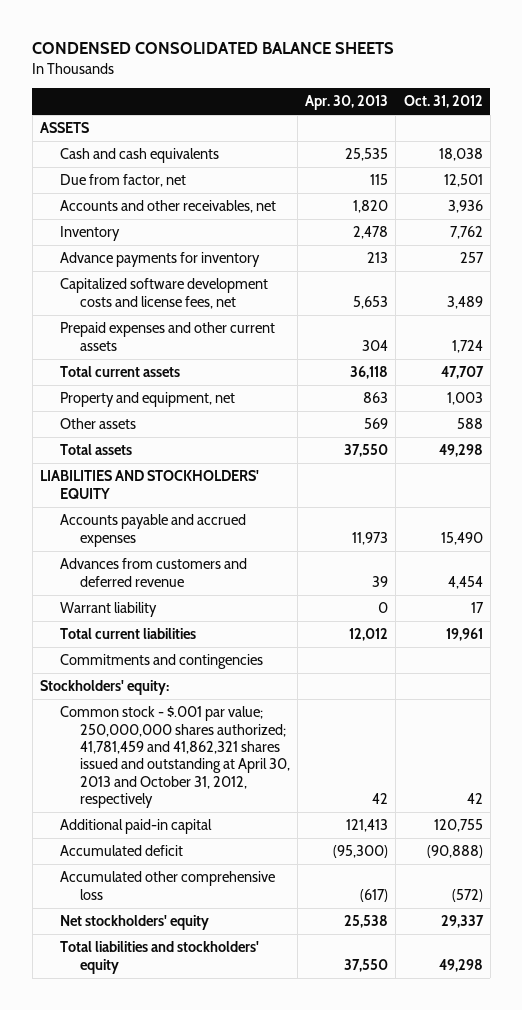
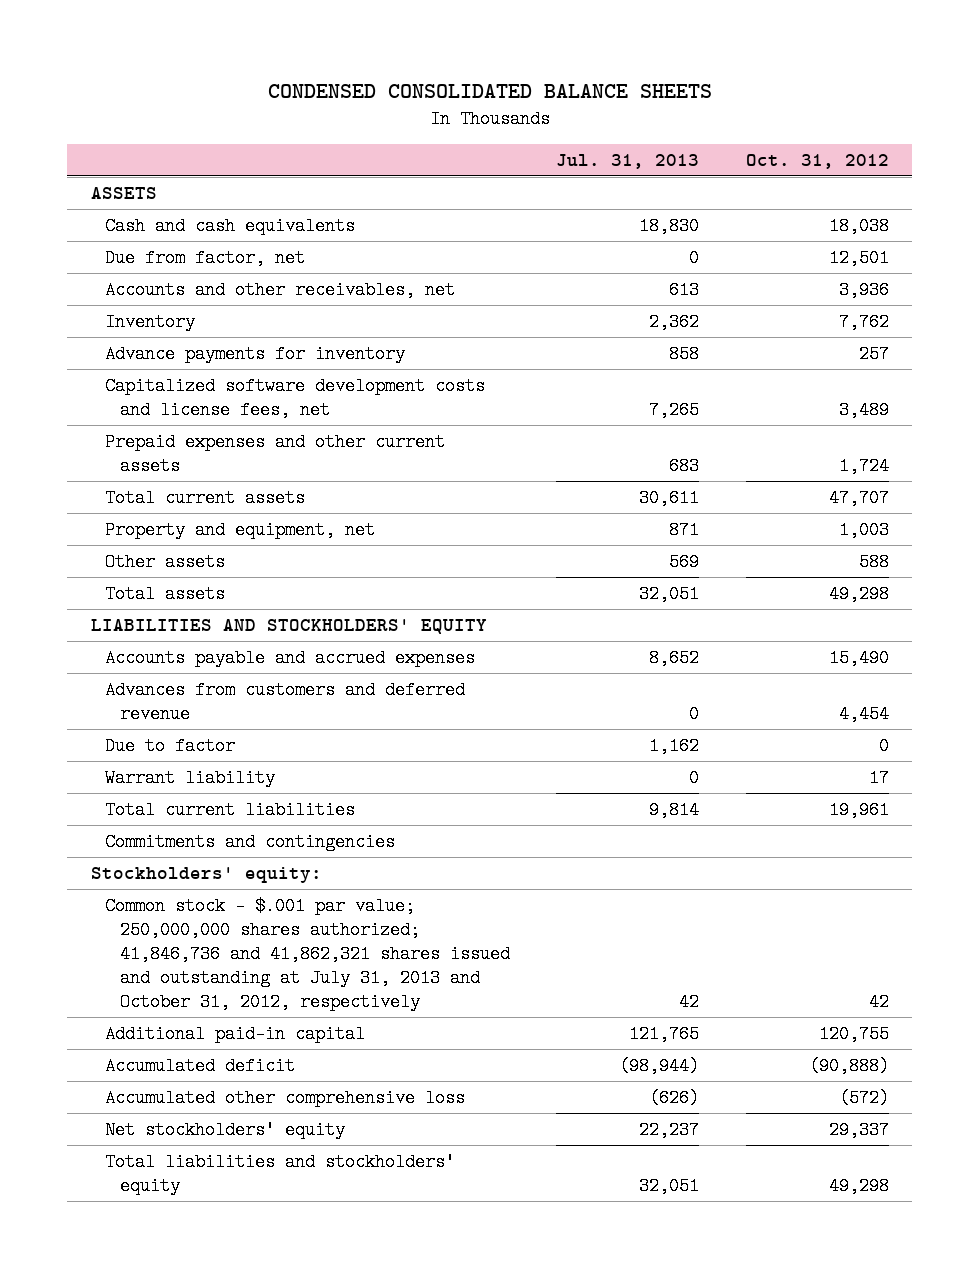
- | Apr. 30, 2013 | Oct. 31, 2012
+ | Jul. 31, 2013 | Oct. 31, 2012
+ Due to factor | 1,162 | 0
- Common stock - $.001 par value; 250,000,000 shares authorized; 41,781,459 and 41,862,321 shares issued and outstanding at April 30, 2013 and October 31, 2012, respectively | 42 | 42
+ Common stock - $.001 par value; 250,000,000 shares authorized; 41,846,736 and 41,862,321 shares issued and outstanding at July 31, 2013 and October 31, 2012, respectively | 42 | 42

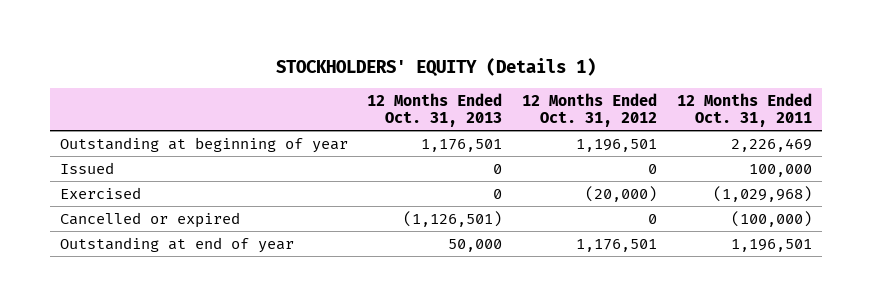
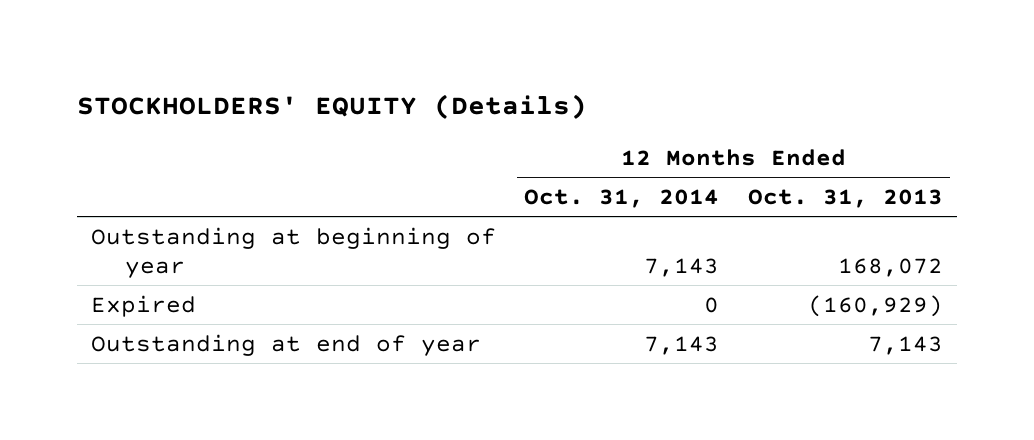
- STOCKHOLDERS' EQUITY (Details 1)
+ STOCKHOLDERS' EQUITY (Details)
- | 12 Months Ended Oct. 31, 2013 | 12 Months Ended Oct. 31, 2012 | 12 Months Ended Oct. 31, 2011
+ | 12 Months Ended Oct. 31, 2014 | 12 Months Ended Oct. 31, 2013
- Outstanding at beginning of year | 1,176,501 | 1,196,501 | 2,226,469
- Issued | 0 | 0 | 100,000
- Exercised | 0 | (20,000) | (1,029,968)
- Cancelled or expired | (1,126,501) | 0 | (100,000)
- Outstanding at end of year | 50,000 | 1,176,501 | 1,196,501
+ Outstanding at beginning of year | 7,143 | 168,072
+ Expired | 0 | (160,929)
+ Outstanding at end of year | 7,143 | 7,143

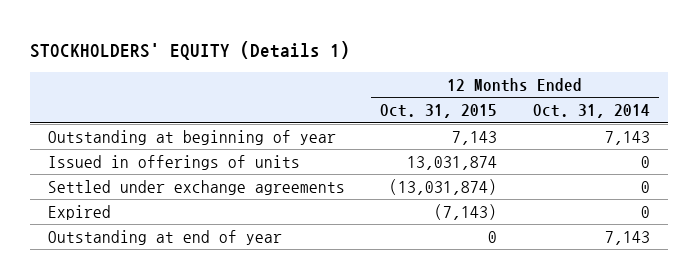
- STOCKHOLDERS' EQUITY (Details)
+ STOCKHOLDERS' EQUITY (Details 1)
- | 12 Months Ended Oct. 31, 2014 | 12 Months Ended Oct. 31, 2013
+ | 12 Months Ended Oct. 31, 2015 | 12 Months Ended Oct. 31, 2014
+ Issued in offerings of units | 13,031,874 | 0
+ Settled under exchange agreements | (13,031,874) | 0

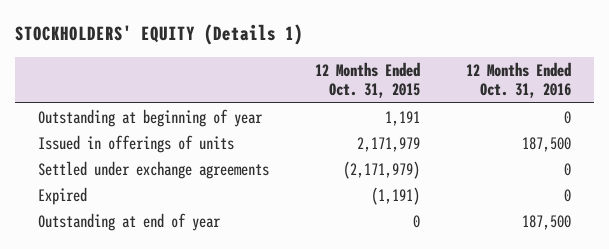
- | 12 Months Ended Oct. 31, 2015 | 12 Months Ended Oct. 31, 2014
+ | 12 Months Ended Oct. 31, 2015 | 12 Months Ended Oct. 31, 2016
- Outstanding at beginning of year | 7,143 | 7,143
- Issued in offerings of units | 13,031,874 | 0
- Settled under exchange agreements | (13,031,874) | 0
- Expired | (7,143) | 0
+ Outstanding at beginning of year | 1,191 | 0
+ Issued in offerings of units | 2,171,979 | 187,500
+ Settled under exchange agreements | (2,171,979) | 0
+ Expired | (1,191) | 0

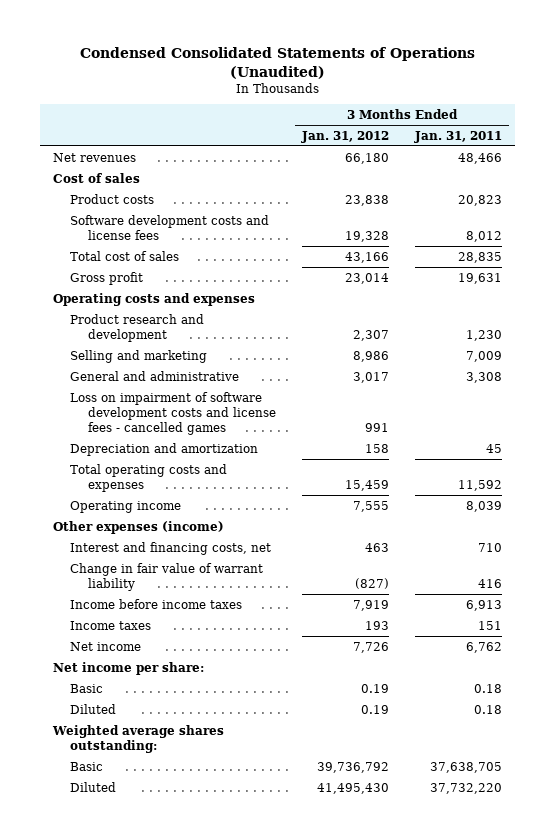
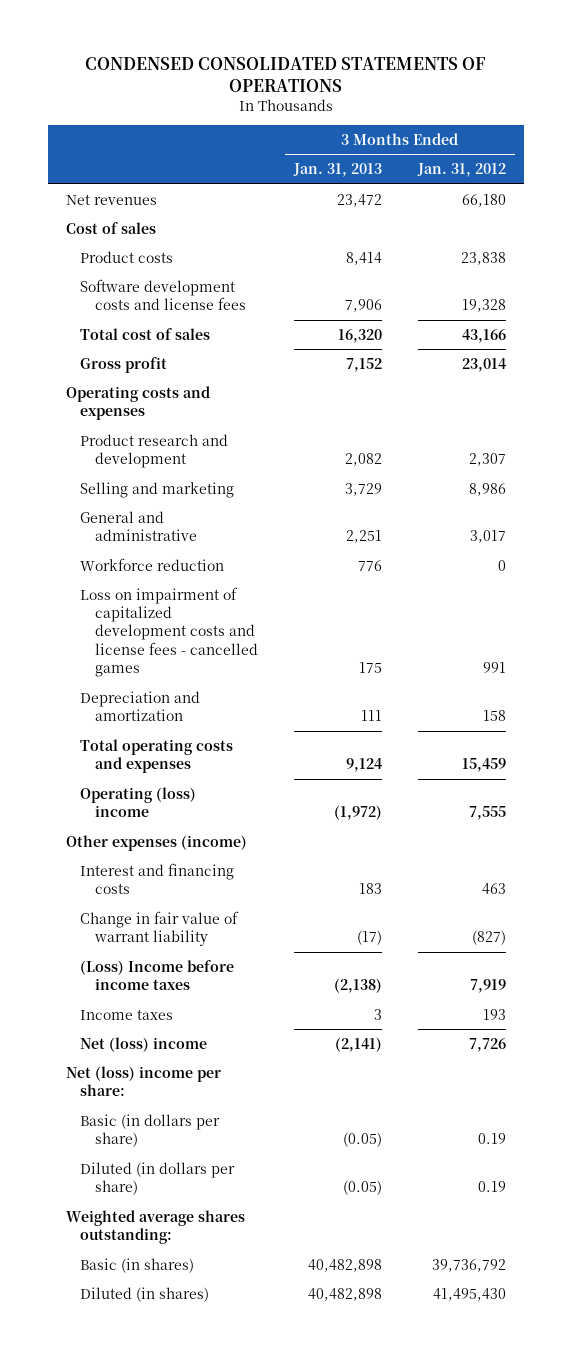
- Condensed Consolidated Statements of Operations (Unaudited)
+ CONDENSED CONSOLIDATED STATEMENTS OF OPERATIONS
- | 3 Months Ended Jan. 31, 2012 | 3 Months Ended Jan. 31, 2011
+ | 3 Months Ended Jan. 31, 2013 | 3 Months Ended Jan. 31, 2012
- Loss on impairment of software development costs and license fees - cancelled games | 991 |
+ Workforce reduction | 776 | 0
+ Loss on impairment of capitalized development costs and license fees - cancelled games | 175 | 991
- Operating income | 7,555 | 8,039
+ Operating (loss) income | (1,972) | 7,555
- Interest and financing costs, net | 463 | 710
+ Interest and financing costs | 183 | 463
- Income before income taxes | 7,919 | 6,913
+ (Loss) Income before income taxes | (2,138) | 7,919
- Net income | 7,726 | 6,762
- Net income per share:
- Basic | 0.19 | 0.18
- Diluted | 0.19 | 0.18
+ Net (loss) income | (2,141) | 7,726
+ Net (loss) income per share:
+ Basic (in dollars per share) | (0.05) | 0.19
+ Diluted (in dollars per share) | (0.05) | 0.19
- Basic | 39,736,792 | 37,638,705
- Diluted | 41,495,430 | 37,732,220
+ Basic (in shares) | 40,482,898 | 39,736,792
+ Diluted (in shares) | 40,482,898 | 41,495,430

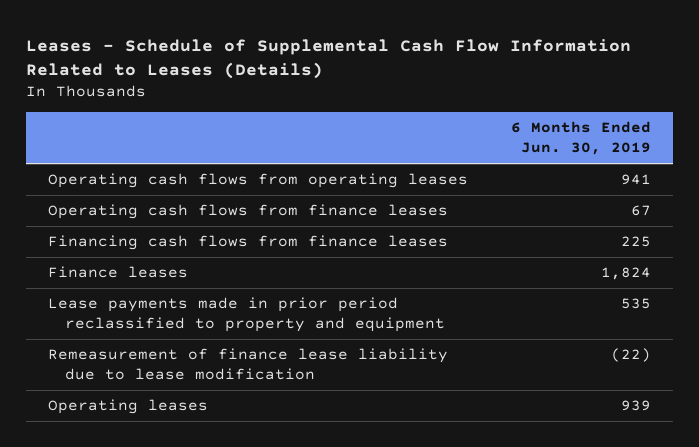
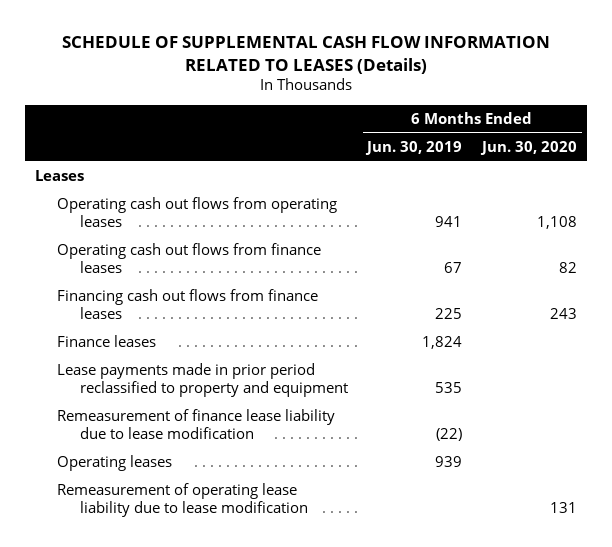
- Leases - Schedule of Supplemental Cash Flow Information Related to Leases (Details)
+ SCHEDULE OF SUPPLEMENTAL CASH FLOW INFORMATION RELATED TO LEASES (Details)
- | 6 Months Ended Jun. 30, 2019
+ | 6 Months Ended Jun. 30, 2019 | 6 Months Ended Jun. 30, 2020
- Operating cash flows from operating leases | 941
- Operating cash flows from finance leases | 67
- Financing cash flows from finance leases | 225
+ Leases
+ Operating cash out flows from operating leases | 941 | 1,108
+ Operating cash out flows from finance leases | 67 | 82
+ Financing cash out flows from finance leases | 225 | 243
+ Remeasurement of operating lease liability due to lease modification | | 131

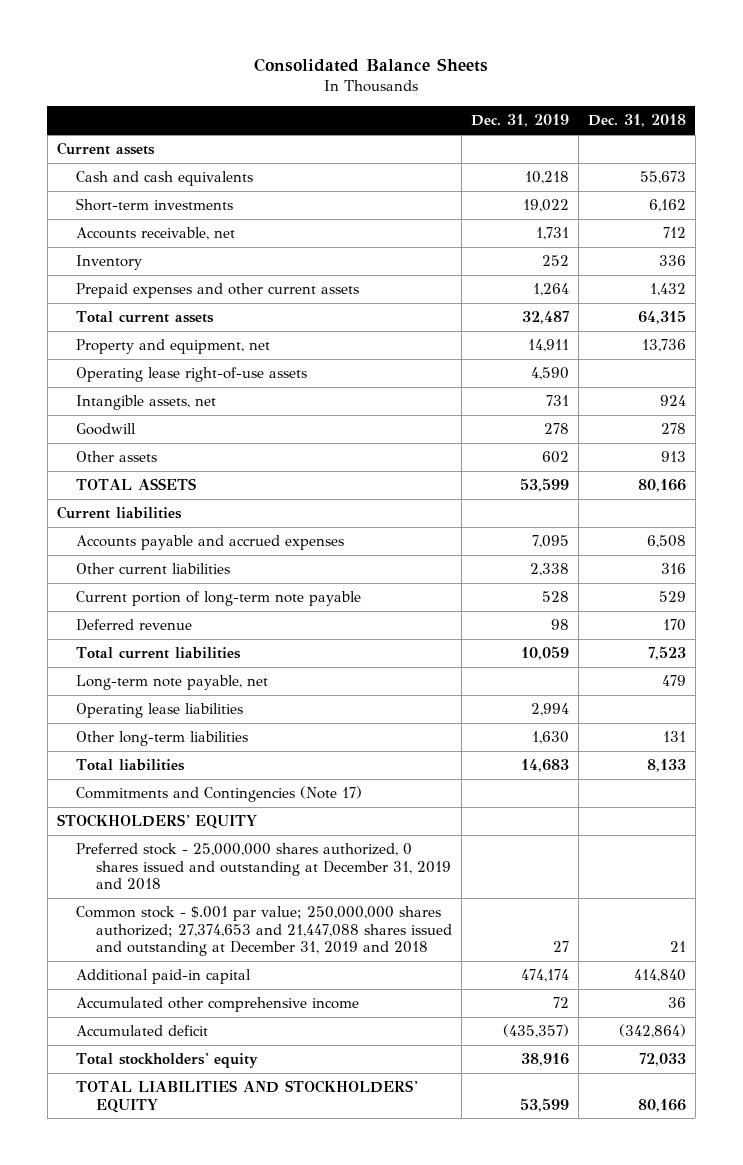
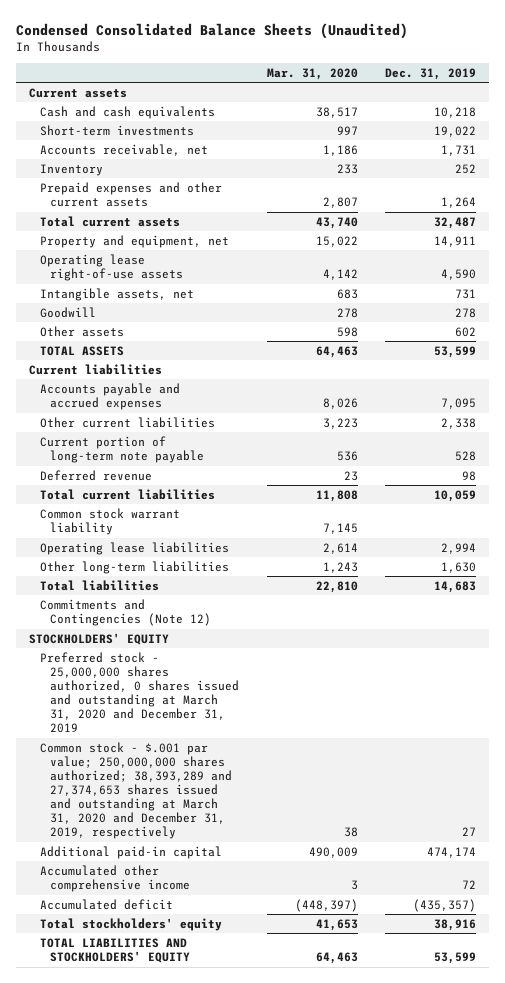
- Consolidated Balance Sheets
+ Condensed Consolidated Balance Sheets (Unaudited)
- | Dec. 31, 2019 | Dec. 31, 2018
+ | Mar. 31, 2020 | Dec. 31, 2019
- Long-term note payable, net | | 479
+ Common stock warrant liability | 7,145 |
- Commitments and Contingencies (Note 17)
+ Commitments and Contingencies (Note 12)
- Preferred stock - 25,000,000 shares authorized, 0 shares issued and outstanding at December 31, 2019 and 2018
- Common stock - $.001 par value; 250,000,000 shares authorized; 27,374,653 and 21,447,088 shares issued and outstanding at December 31, 2019 and 2018 | 27 | 21
+ Preferred stock - 25,000,000 shares authorized, 0 shares issued and outstanding at March 31, 2020 and December 31, 2019
+ Common stock - $.001 par value; 250,000,000 shares authorized; 38,393,289 and 27,374,653 shares issued and outstanding at March 31, 2020 and December 31, 2019, respectively | 38 | 27

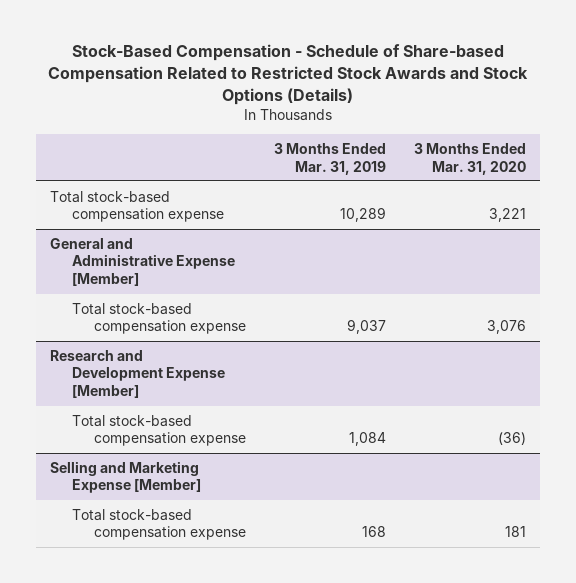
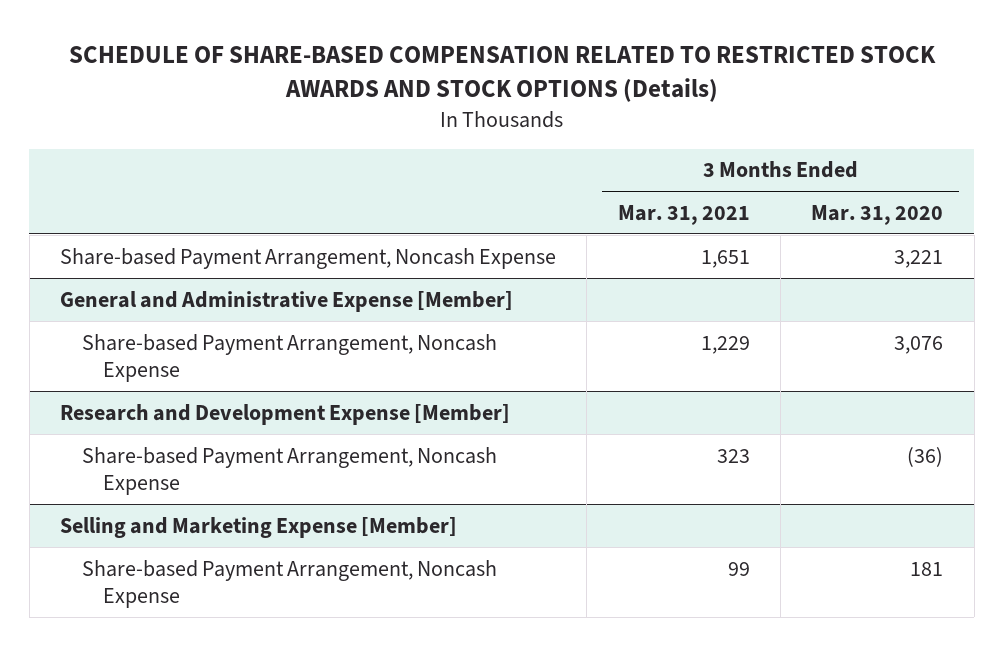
- Stock-Based Compensation - Schedule of Share-based Compensation Related to Restricted Stock Awards and Stock Options (Details)
+ SCHEDULE OF SHARE-BASED COMPENSATION RELATED TO RESTRICTED STOCK AWARDS AND STOCK OPTIONS (Details)
- | 3 Months Ended Mar. 31, 2019 | 3 Months Ended Mar. 31, 2020
+ | 3 Months Ended Mar. 31, 2021 | 3 Months Ended Mar. 31, 2020
- Total stock-based compensation expense | 10,289 | 3,221
+ Share-based Payment Arrangement, Noncash Expense | 1,651 | 3,221
@ General and Administrative Expense [Member]
- Total stock-based compensation expense | 9,037 | 3,076
+ Share-based Payment Arrangement, Noncash Expense | 1,229 | 3,076
@ Research and Development Expense [Member]
- Total stock-based compensation expense | 1,084 | (36)
+ Share-based Payment Arrangement, Noncash Expense | 323 | (36)
@ Selling and Marketing Expense [Member]
- Total stock-based compensation expense | 168 | 181
+ Share-based Payment Arrangement, Noncash Expense | 99 | 181

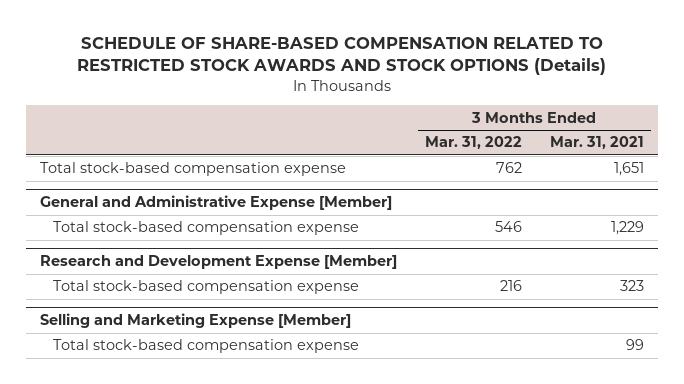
- | 3 Months Ended Mar. 31, 2021 | 3 Months Ended Mar. 31, 2020
+ | 3 Months Ended Mar. 31, 2022 | 3 Months Ended Mar. 31, 2021
- Share-based Payment Arrangement, Noncash Expense | 1,651 | 3,221
+ Total stock-based compensation expense | 762 | 1,651
@ General and Administrative Expense [Member]
- Share-based Payment Arrangement, Noncash Expense | 1,229 | 3,076
+ Total stock-based compensation expense | 546 | 1,229
@ Research and Development Expense [Member]
- Share-based Payment Arrangement, Noncash Expense | 323 | (36)
+ Total stock-based compensation expense | 216 | 323
@ Selling and Marketing Expense [Member]
- Share-based Payment Arrangement, Noncash Expense | 99 | 181
+ Total stock-based compensation expense | | 99

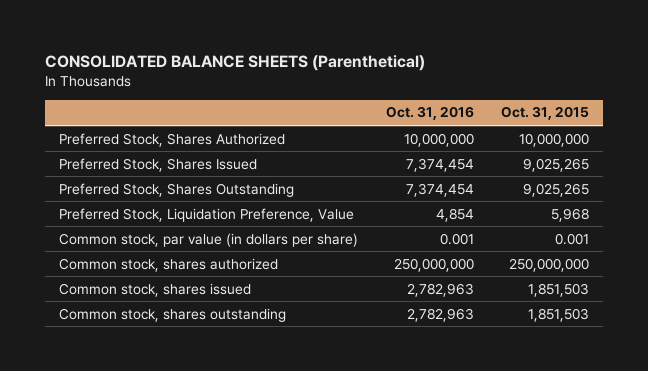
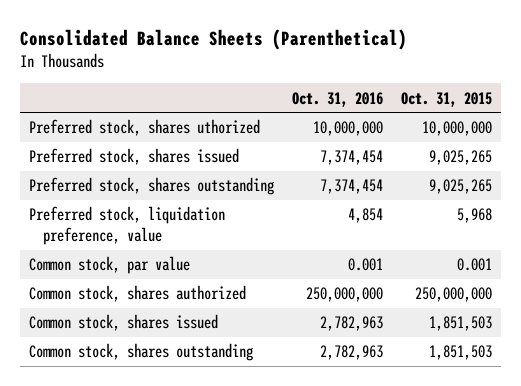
- CONSOLIDATED BALANCE SHEETS (Parenthetical)
+ Consolidated Balance Sheets (Parenthetical)
- Preferred Stock, Shares Authorized | 10,000,000 | 10,000,000
- Preferred Stock, Shares Issued | 7,374,454 | 9,025,265
- Preferred Stock, Shares Outstanding | 7,374,454 | 9,025,265
- Preferred Stock, Liquidation Preference, Value | 4,854 | 5,968
- Common stock, par value (in dollars per share) | 0.001 | 0.001
+ Preferred stock, shares uthorized | 10,000,000 | 10,000,000
+ Preferred stock, shares issued | 7,374,454 | 9,025,265
+ Preferred stock, shares outstanding | 7,374,454 | 9,025,265
+ Preferred stock, liquidation preference, value | 4,854 | 5,968
+ Common stock, par value | 0.001 | 0.001

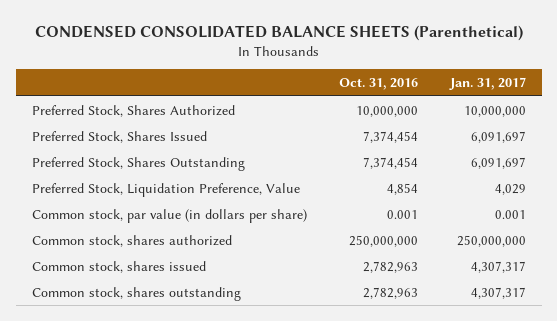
- Consolidated Balance Sheets (Parenthetical)
+ CONDENSED CONSOLIDATED BALANCE SHEETS (Parenthetical)
- | Oct. 31, 2016 | Oct. 31, 2015
+ | Oct. 31, 2016 | Jan. 31, 2017
- Preferred stock, shares uthorized | 10,000,000 | 10,000,000
- Preferred stock, shares issued | 7,374,454 | 9,025,265
- Preferred stock, shares outstanding | 7,374,454 | 9,025,265
- Preferred stock, liquidation preference, value | 4,854 | 5,968
- Common stock, par value | 0.001 | 0.001
+ Preferred Stock, Shares Authorized | 10,000,000 | 10,000,000
+ Preferred Stock, Shares Issued | 7,374,454 | 6,091,697
+ Preferred Stock, Shares Outstanding | 7,374,454 | 6,091,697
+ Preferred Stock, Liquidation Preference, Value | 4,854 | 4,029
+ Common stock, par value (in dollars per share) | 0.001 | 0.001

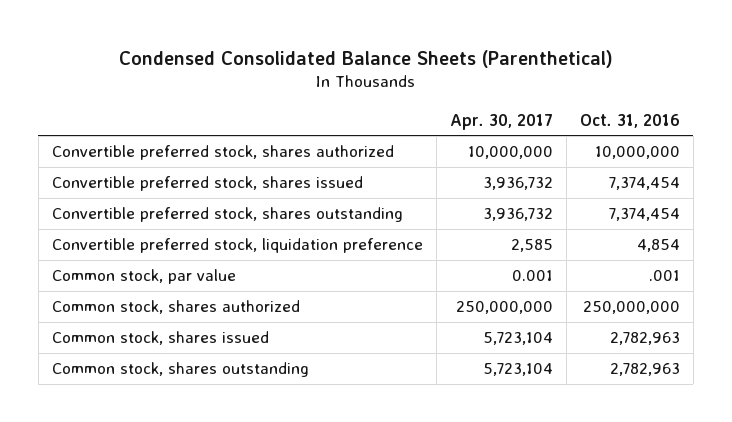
- CONDENSED CONSOLIDATED BALANCE SHEETS (Parenthetical)
+ Condensed Consolidated Balance Sheets (Parenthetical)
- | Oct. 31, 2016 | Jan. 31, 2017
+ | Apr. 30, 2017 | Oct. 31, 2016
- Preferred Stock, Shares Authorized | 10,000,000 | 10,000,000
- Preferred Stock, Shares Issued | 7,374,454 | 6,091,697
- Preferred Stock, Shares Outstanding | 7,374,454 | 6,091,697
- Preferred Stock, Liquidation Preference, Value | 4,854 | 4,029
- Common stock, par value (in dollars per share) | 0.001 | 0.001
+ Convertible preferred stock, shares authorized | 10,000,000 | 10,000,000
+ Convertible preferred stock, shares issued | 3,936,732 | 7,374,454
+ Convertible preferred stock, shares outstanding | 3,936,732 | 7,374,454
+ Convertible preferred stock, liquidation preference | 2,585 | 4,854
+ Common stock, par value | 0.001 | .001

